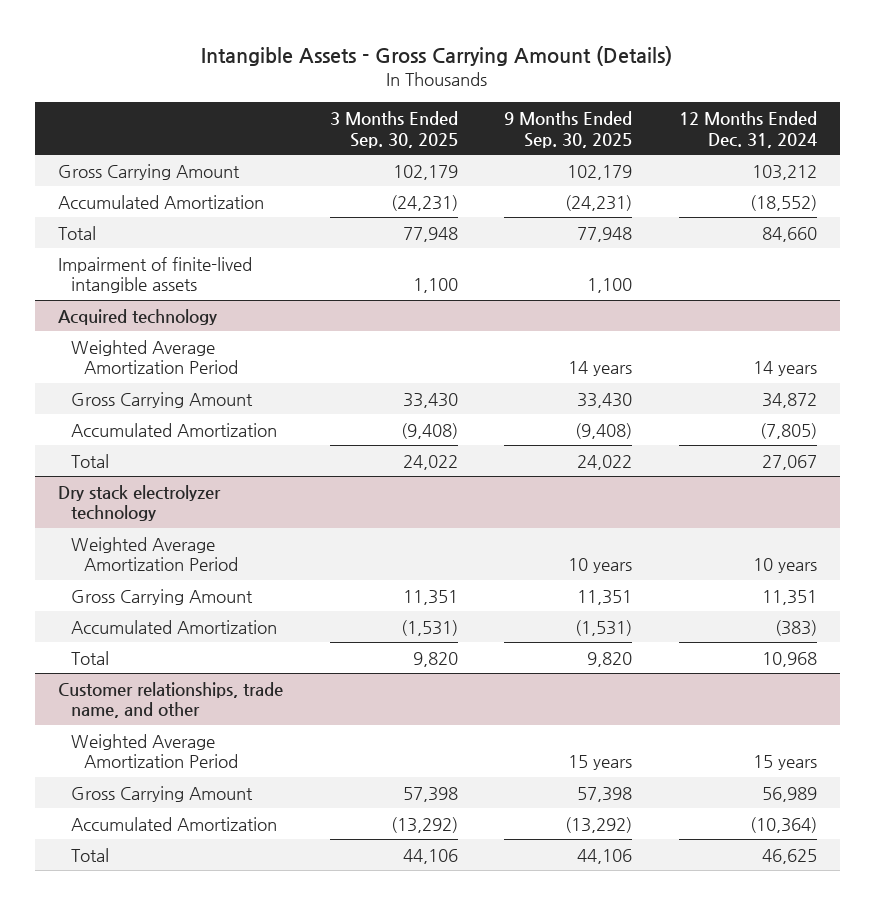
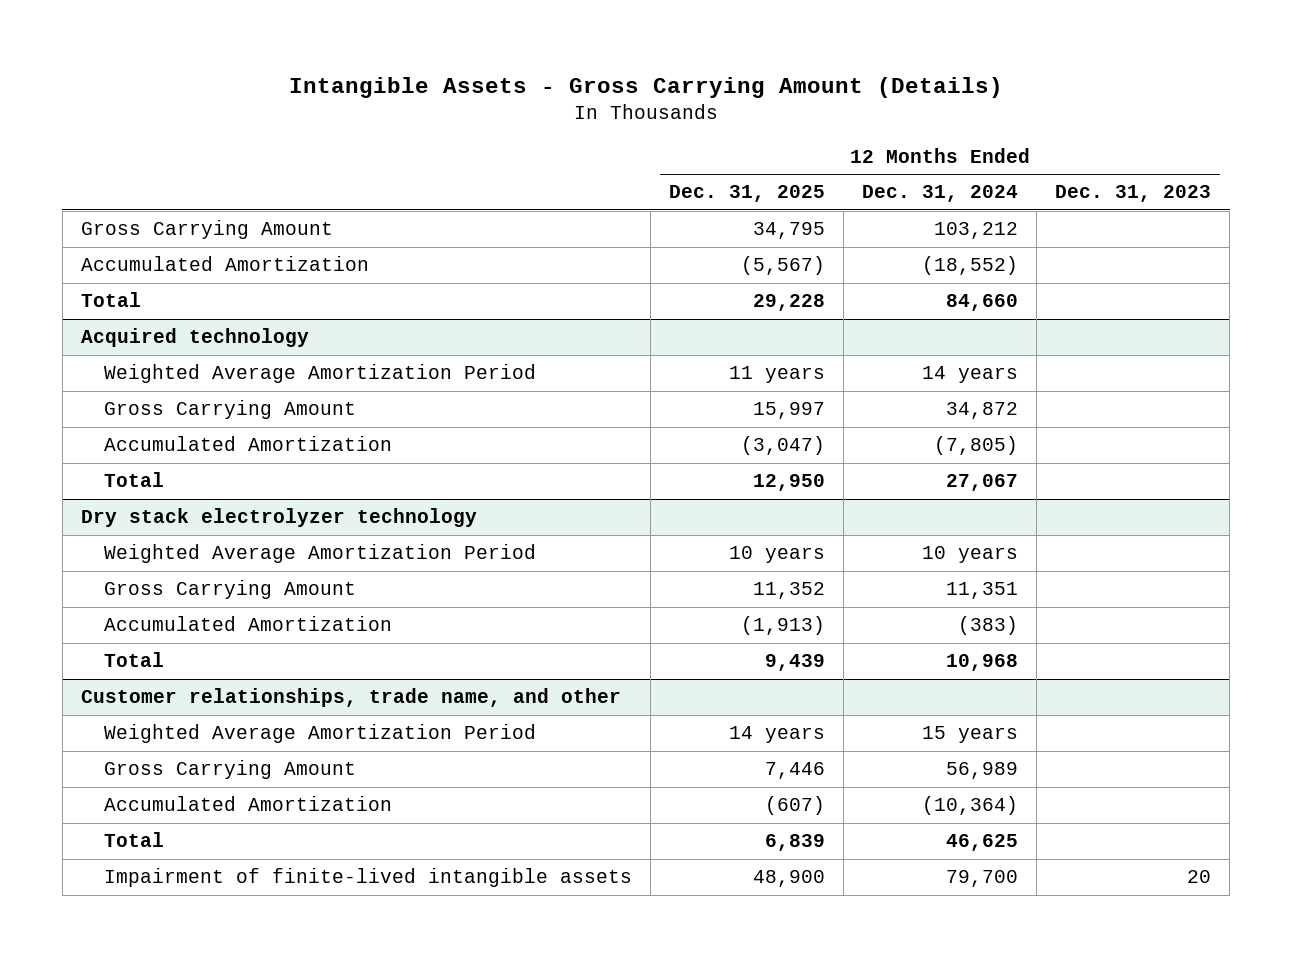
- | 3 Months Ended Sep. 30, 2025 | 9 Months Ended Sep. 30, 2025 | 12 Months Ended Dec. 31, 2024
+ | 12 Months Ended Dec. 31, 2025 | 12 Months Ended Dec. 31, 2024 | 12 Months Ended Dec. 31, 2023
- Impairment of finite-lived intangible assets | 1,100 | 1,100 |
@ Customer relationships, trade name, and other
+ Impairment of finite-lived intangible assets | 48,900 | 79,700 | 20

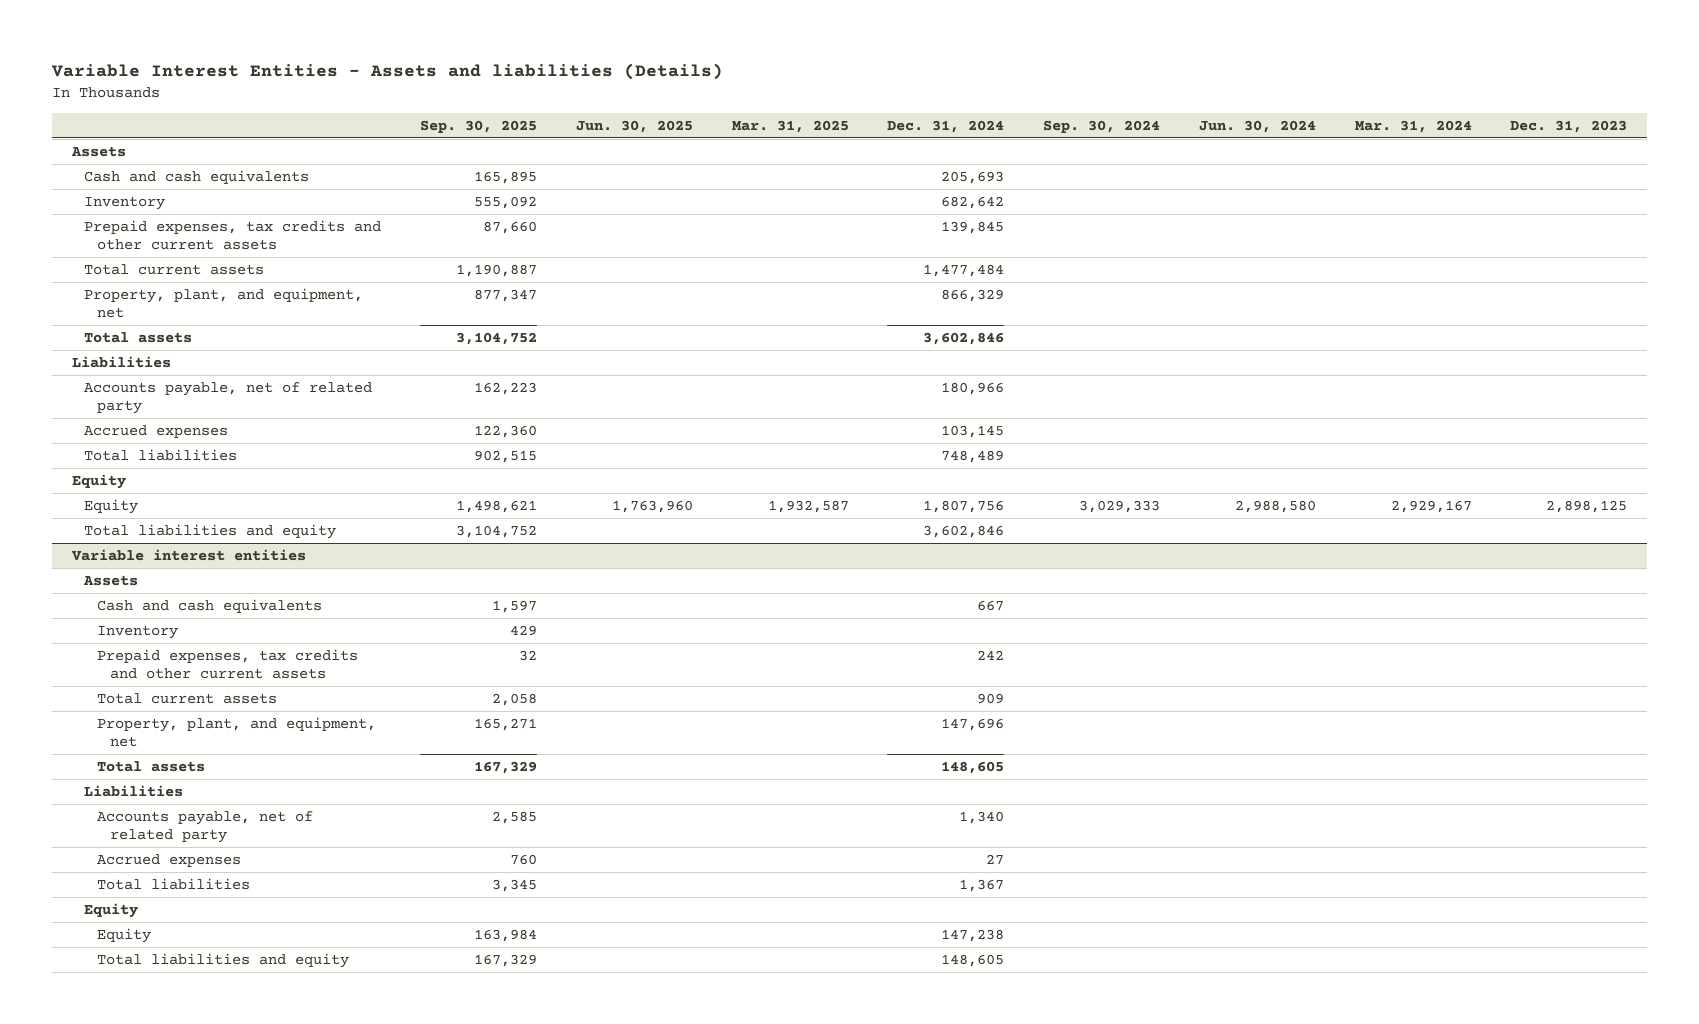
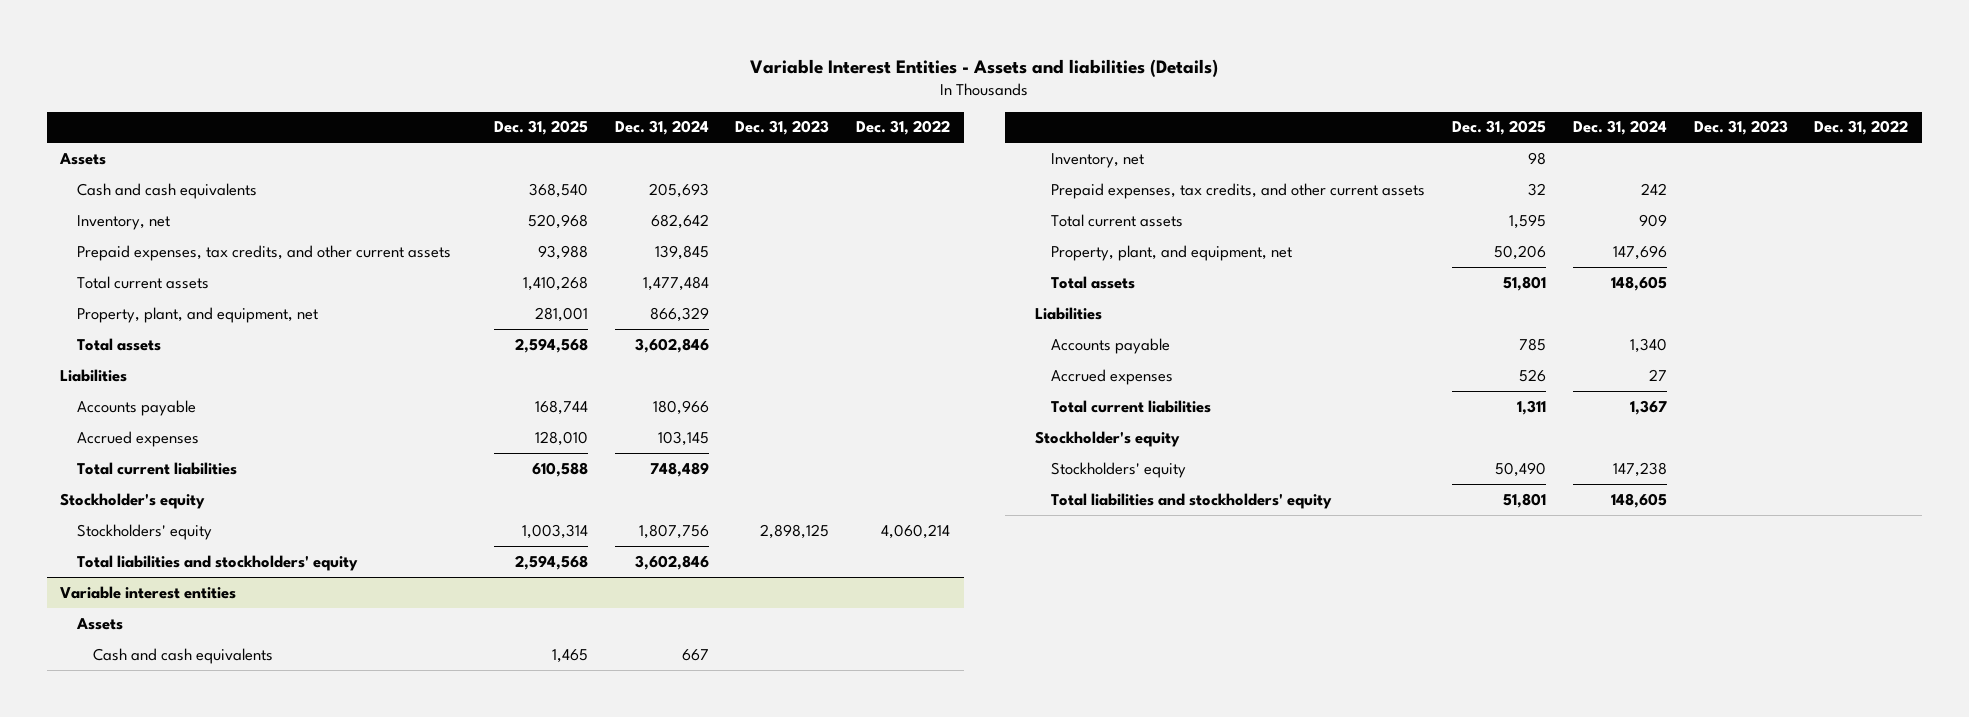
- | Sep. 30, 2025 | Jun. 30, 2025 | Mar. 31, 2025 | Dec. 31, 2024 | Sep. 30, 2024 | Jun. 30, 2024 | Mar. 31, 2024 | Dec. 31, 2023
+ | Dec. 31, 2025 | Dec. 31, 2024 | Dec. 31, 2023 | Dec. 31, 2022
- Inventory | 555,092 | | | 682,642 | | | |
- Prepaid expenses, tax credits and other current assets | 87,660 | | | 139,845 | | | |
+ Inventory, net | 520,968 | 682,642 | |
+ Prepaid expenses, tax credits, and other current assets | 93,988 | 139,845 | |
- Accounts payable, net of related party | 162,223 | | | 180,966 | | | |
+ Accounts payable | 168,744 | 180,966 | |
- Total liabilities | 902,515 | | | 748,489 | | | |
- Equity
- Equity | 1,498,621 | 1,763,960 | 1,932,587 | 1,807,756 | 3,029,333 | 2,988,580 | 2,929,167 | 2,898,125
- Total liabilities and equity | 3,104,752 | | | 3,602,846 | | | |
+ Total current liabilities | 610,588 | 748,489 | |
+ Stockholder's equity
+ Stockholders' equity | 1,003,314 | 1,807,756 | 2,898,125 | 4,060,214
+ Total liabilities and stockholders' equity | 2,594,568 | 3,602,846 | |
@ Variable interest entities
- Inventory | 429 | | | | | | |
- Prepaid expenses, tax credits and other current assets | 32 | | | 242 | | | |
+ Inventory, net | 98 | | |
+ Prepaid expenses, tax credits, and other current assets | 32 | 242 | |
- Accounts payable, net of related party | 2,585 | | | 1,340 | | | |
+ Accounts payable | 785 | 1,340 | |
- Total liabilities | 3,345 | | | 1,367 | | | |
- Equity
- Equity | 163,984 | | | 147,238 | | | |
- Total liabilities and equity | 167,329 | | | 148,605 | | | |
+ Total current liabilities | 1,311 | 1,367 | |
+ Stockholder's equity
+ Stockholders' equity | 50,490 | 147,238 | |
+ Total liabilities and stockholders' equity | 51,801 | 148,605 | |

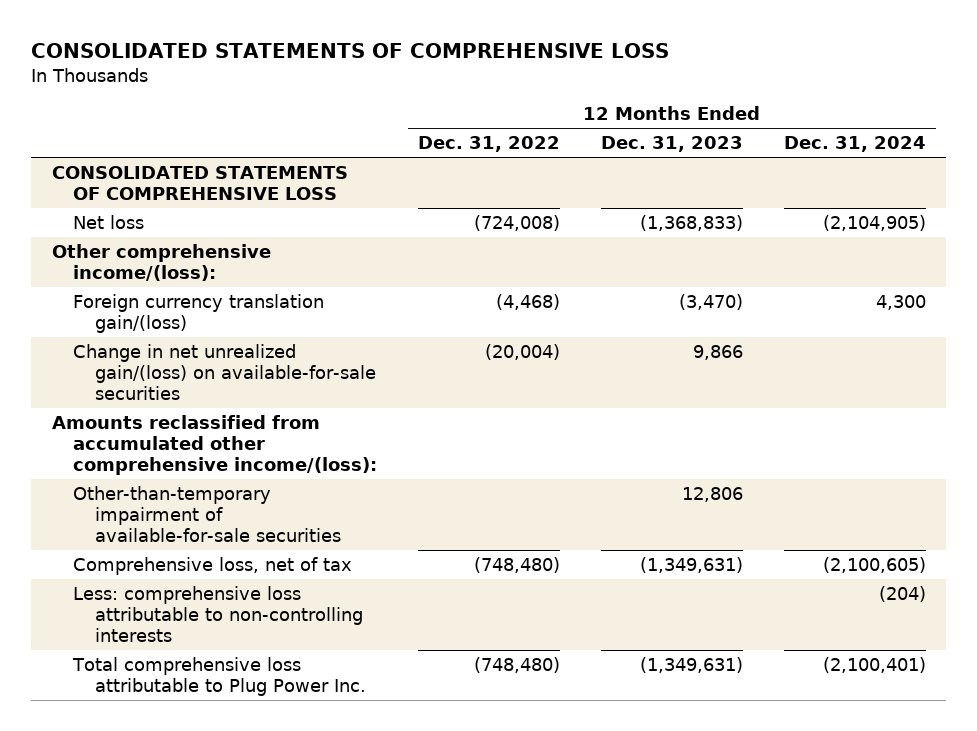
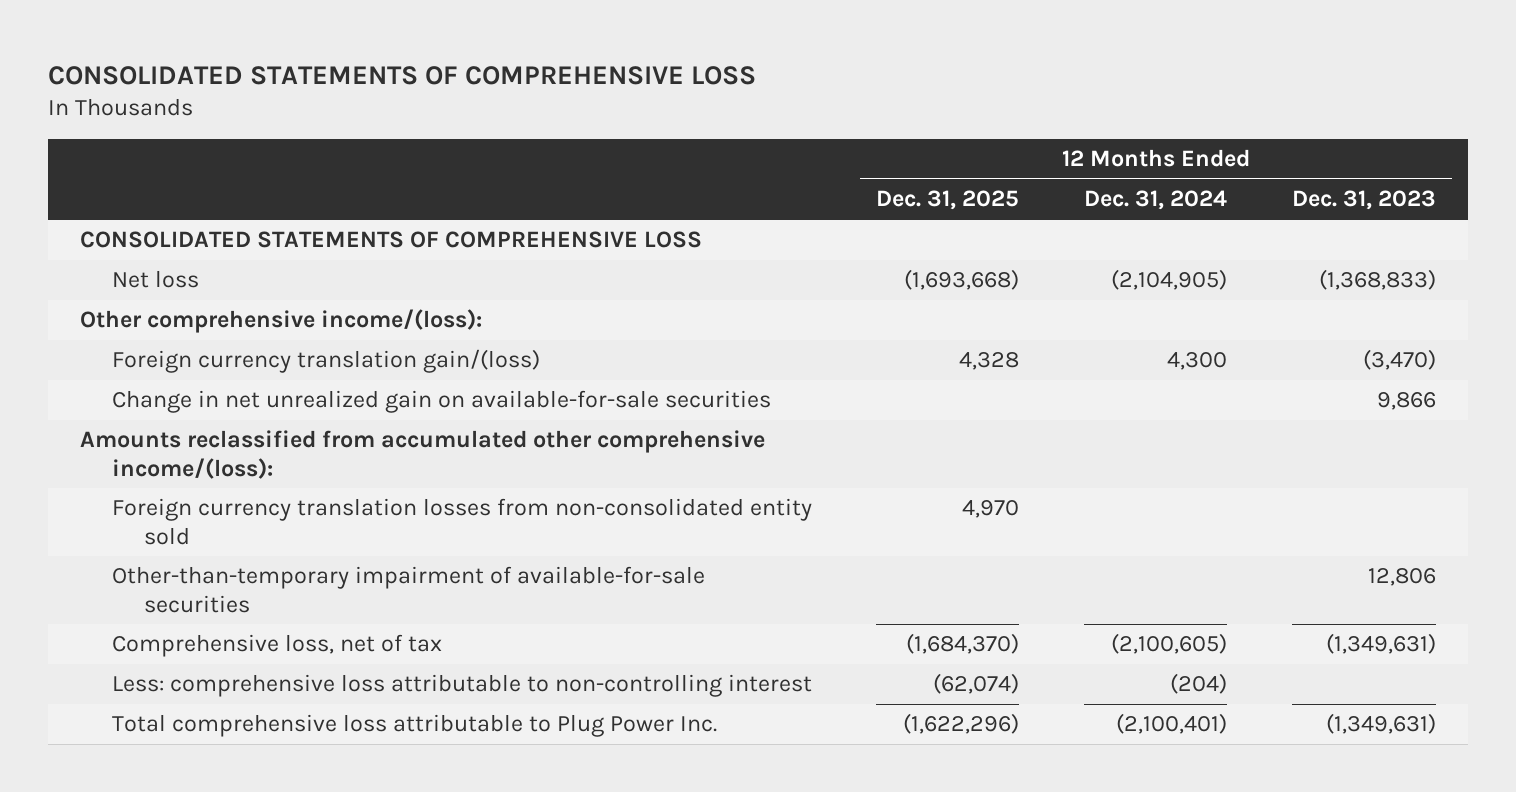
- | 12 Months Ended Dec. 31, 2022 | 12 Months Ended Dec. 31, 2023 | 12 Months Ended Dec. 31, 2024
+ | 12 Months Ended Dec. 31, 2025 | 12 Months Ended Dec. 31, 2024 | 12 Months Ended Dec. 31, 2023
- Change in net unrealized gain/(loss) on available-for-sale securities | (20,004) | 9,866 |
+ Change in net unrealized gain on available-for-sale securities | | | 9,866
+ Foreign currency translation losses from non-consolidated entity sold | 4,970 | |
- Less: comprehensive loss attributable to non-controlling interests | | | (204)
+ Less: comprehensive loss attributable to non-controlling interest | (62,074) | (204) |

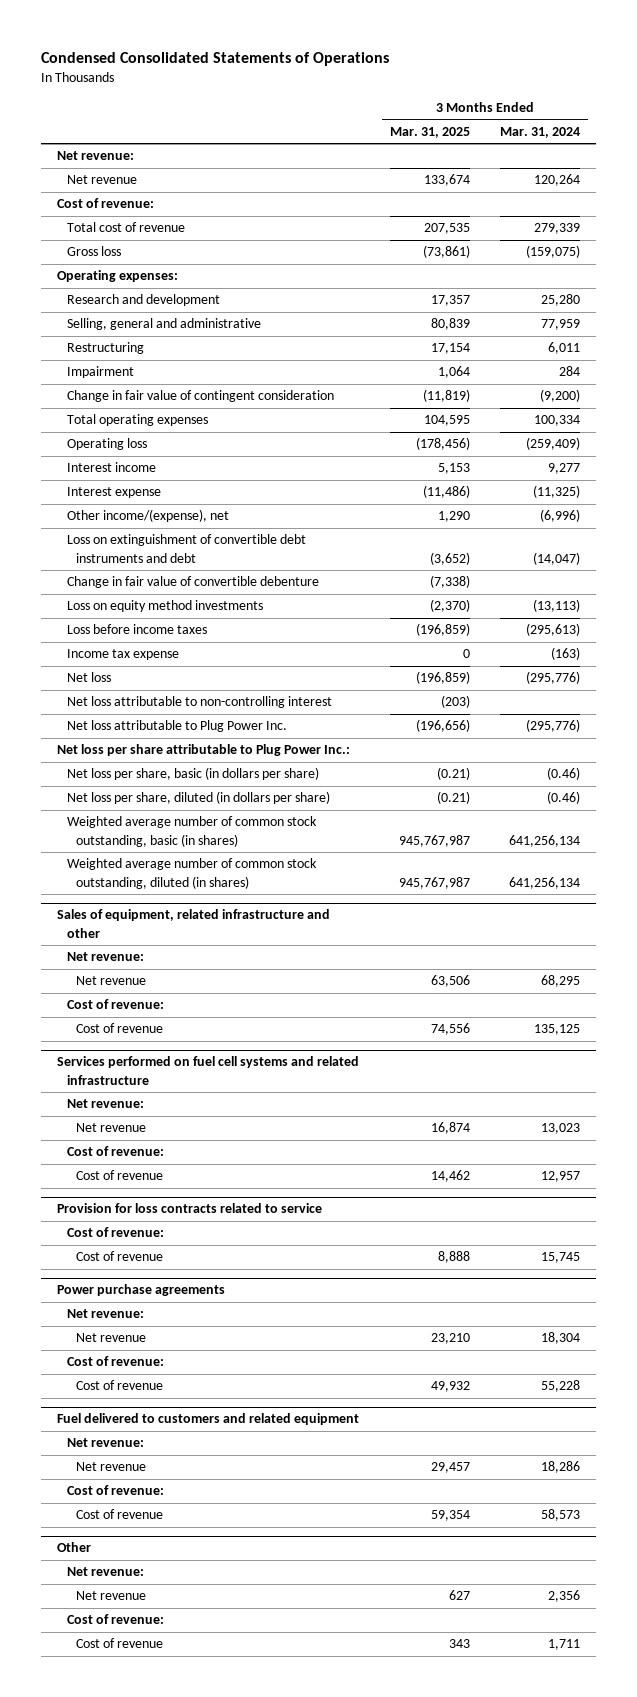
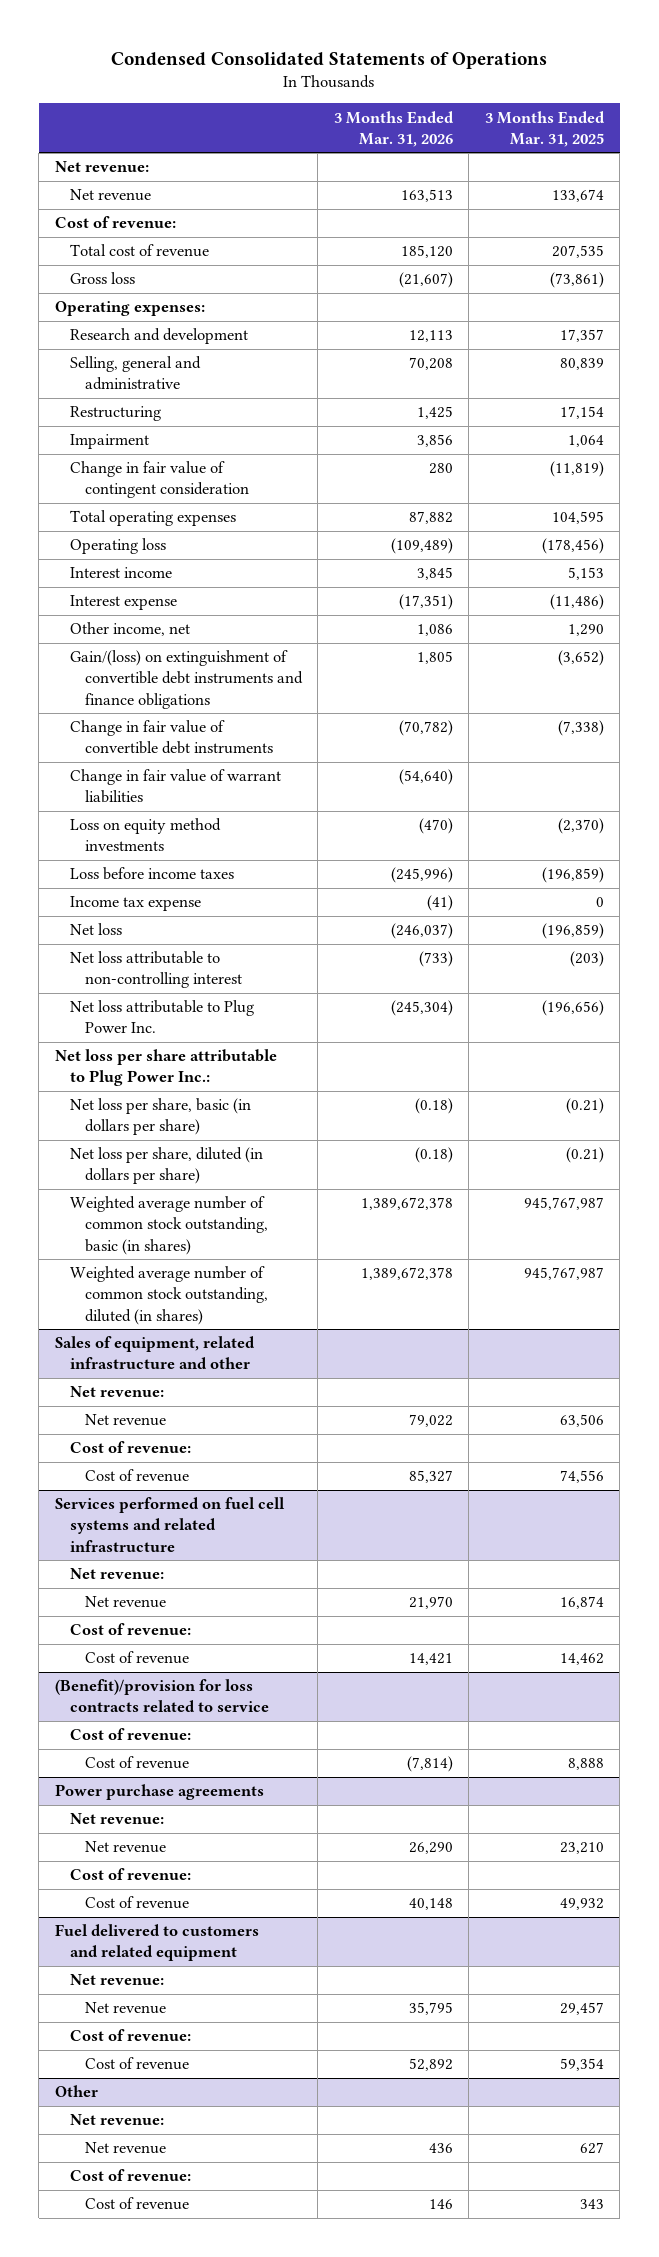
- | 3 Months Ended Mar. 31, 2025 | 3 Months Ended Mar. 31, 2024
+ | 3 Months Ended Mar. 31, 2026 | 3 Months Ended Mar. 31, 2025
- Other income/(expense), net | 1,290 | (6,996)
- Loss on extinguishment of convertible debt instruments and debt | (3,652) | (14,047)
- Change in fair value of convertible debenture | (7,338) |
+ Other income, net | 1,086 | 1,290
+ Gain/(loss) on extinguishment of convertible debt instruments and finance obligations | 1,805 | (3,652)
+ Change in fair value of convertible debt instruments | (70,782) | (7,338)
+ Change in fair value of warrant liabilities | (54,640) |
- Provision for loss contracts related to service
+ (Benefit)/provision for loss contracts related to service

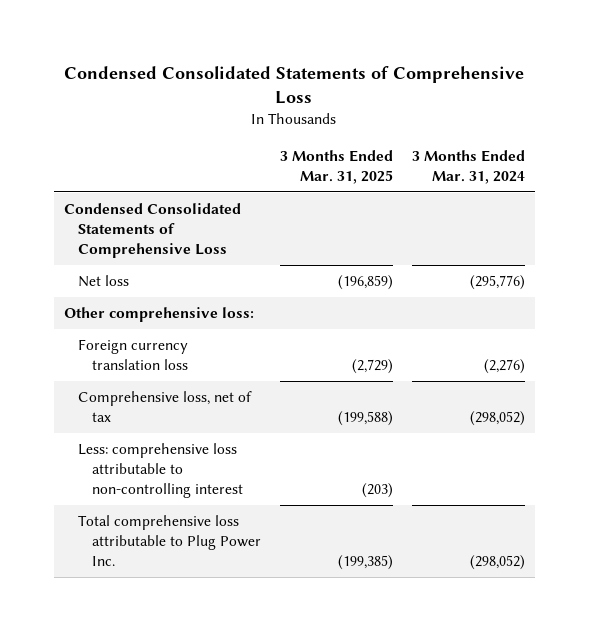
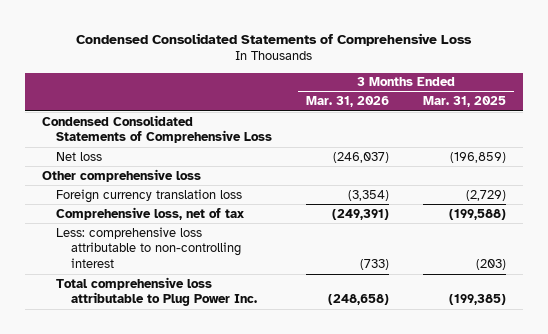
- | 3 Months Ended Mar. 31, 2025 | 3 Months Ended Mar. 31, 2024
+ | 3 Months Ended Mar. 31, 2026 | 3 Months Ended Mar. 31, 2025
- Other comprehensive loss:
+ Other comprehensive loss

